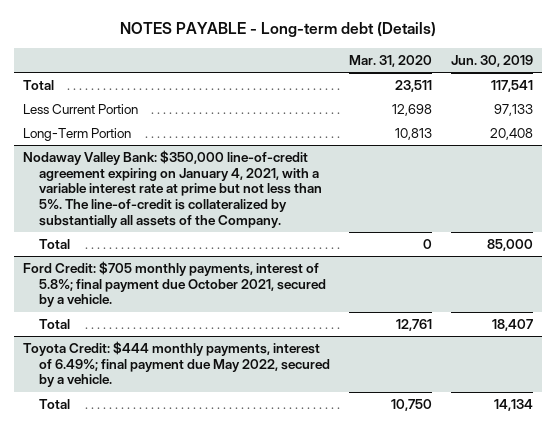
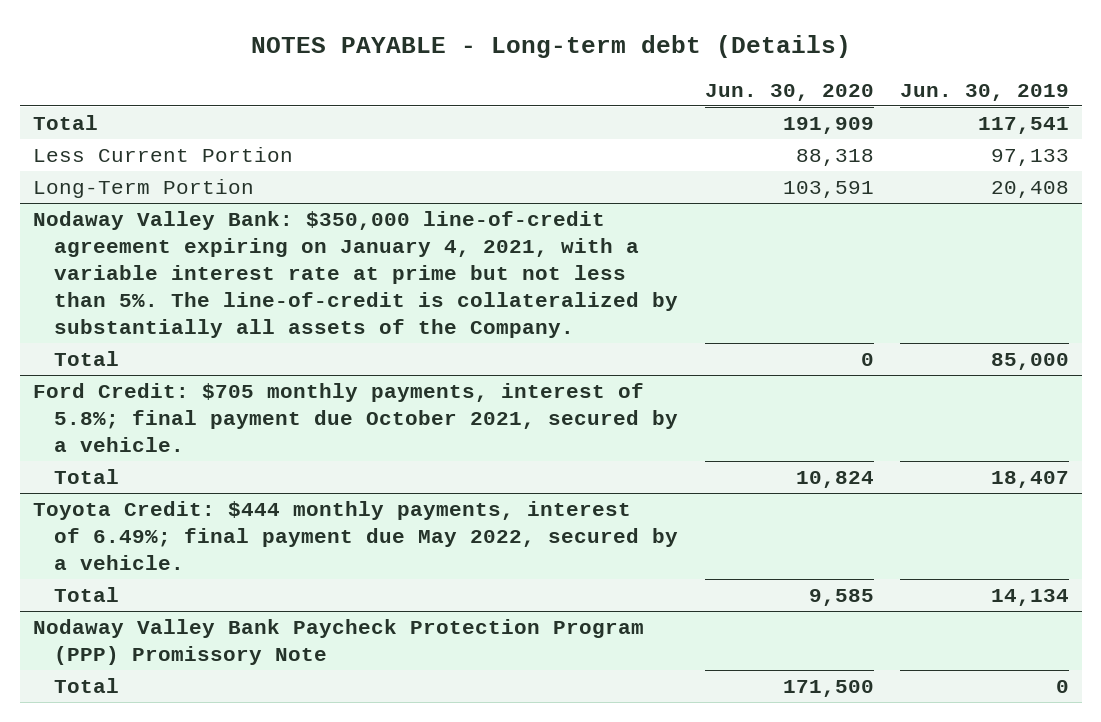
- | Mar. 31, 2020 | Jun. 30, 2019
+ | Jun. 30, 2020 | Jun. 30, 2019
+ Nodaway Valley Bank Paycheck Protection Program (PPP) Promissory Note
+ Total | 171,500 | 0

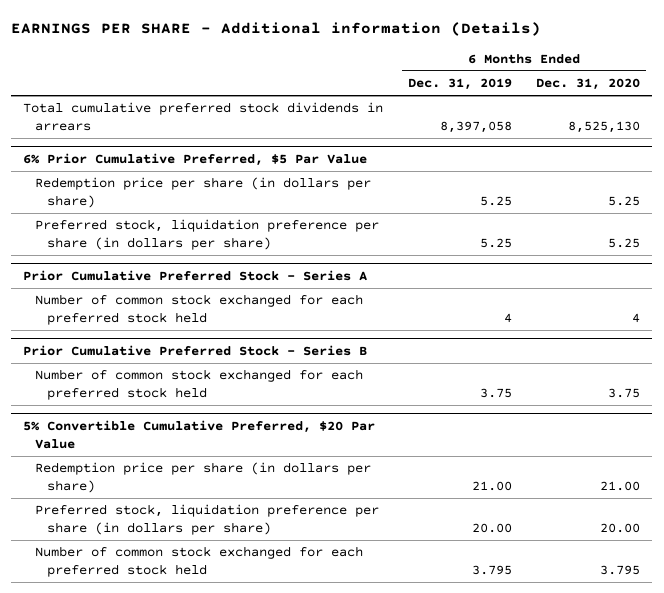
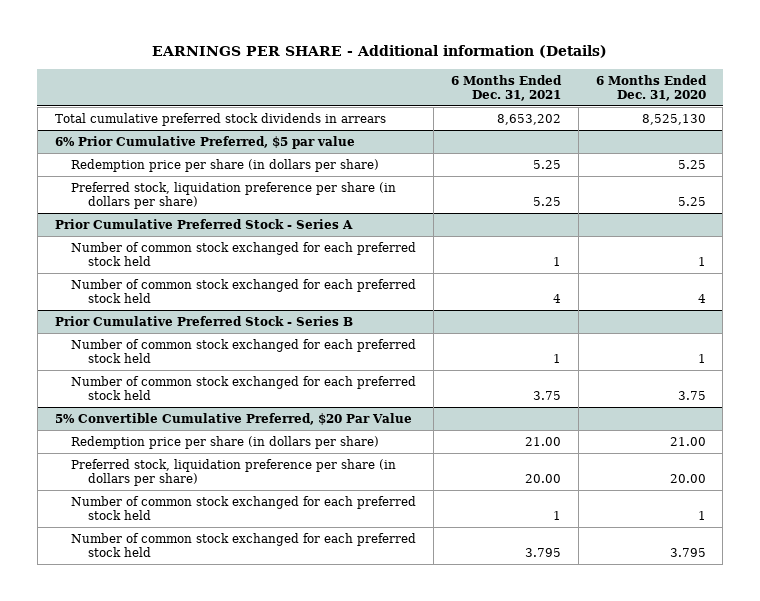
- | 6 Months Ended Dec. 31, 2019 | 6 Months Ended Dec. 31, 2020
+ | 6 Months Ended Dec. 31, 2021 | 6 Months Ended Dec. 31, 2020
- 6% Prior Cumulative Preferred, $5 Par Value
+ 6% Prior Cumulative Preferred, $5 par value
@ Prior Cumulative Preferred Stock - Series A
+ Number of common stock exchanged for each preferred stock held | 1 | 1
@ Prior Cumulative Preferred Stock - Series B
+ Number of common stock exchanged for each preferred stock held | 1 | 1
@ 5% Convertible Cumulative Preferred, $20 Par Value
+ Number of common stock exchanged for each preferred stock held | 1 | 1

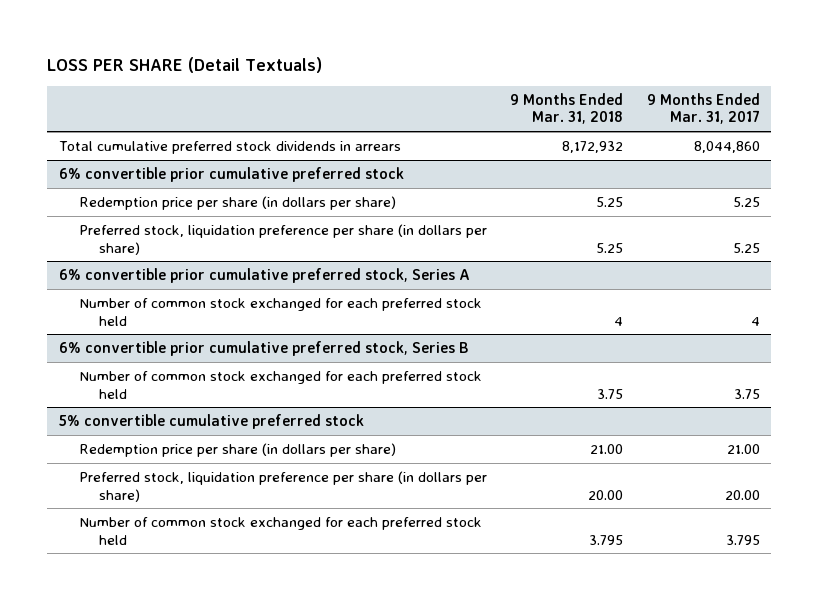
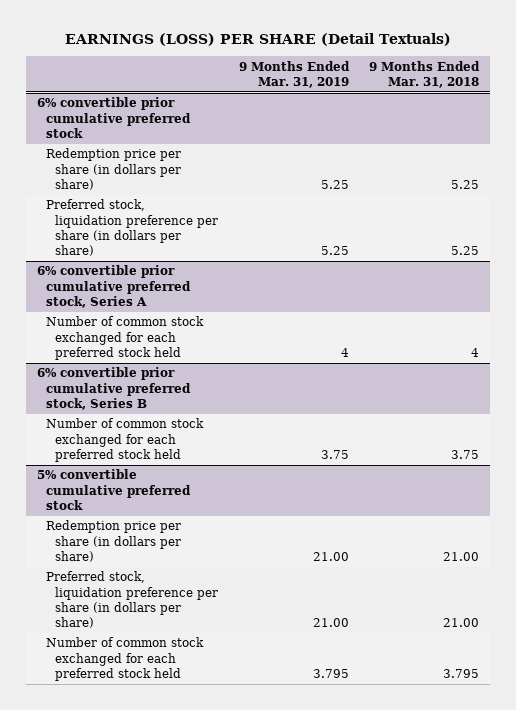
- LOSS PER SHARE (Detail Textuals)
+ EARNINGS (LOSS) PER SHARE (Detail Textuals)
- | 9 Months Ended Mar. 31, 2018 | 9 Months Ended Mar. 31, 2017
+ | 9 Months Ended Mar. 31, 2019 | 9 Months Ended Mar. 31, 2018
- Total cumulative preferred stock dividends in arrears | 8,172,932 | 8,044,860
@ 5% convertible cumulative preferred stock
- Preferred stock, liquidation preference per share (in dollars per share) | 20.00 | 20.00
+ Preferred stock, liquidation preference per share (in dollars per share) | 21.00 | 21.00

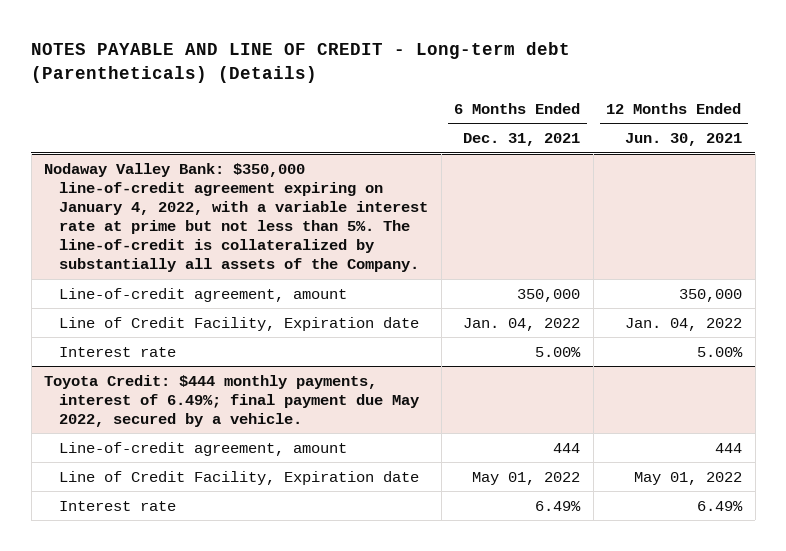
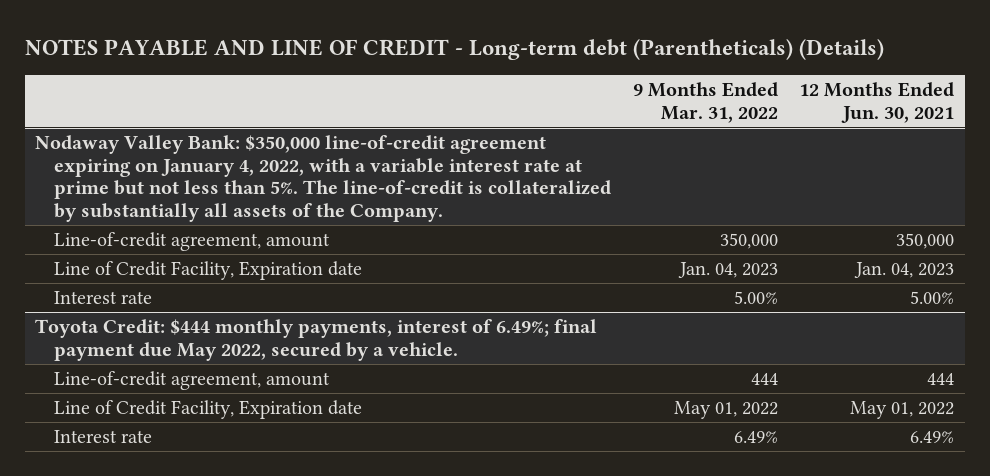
- | 6 Months Ended Dec. 31, 2021 | 12 Months Ended Jun. 30, 2021
+ | 9 Months Ended Mar. 31, 2022 | 12 Months Ended Jun. 30, 2021
@ Nodaway Valley Bank: $350,000 line-of-credit agreement expiring on January 4, 2022, with a variable interest rate at prime but not less than 5%. The line-of-credit is collateralized by substantially all assets of the Company.
- Line of Credit Facility, Expiration date | Jan. 04, 2022 | Jan. 04, 2022
+ Line of Credit Facility, Expiration date | Jan. 04, 2023 | Jan. 04, 2023

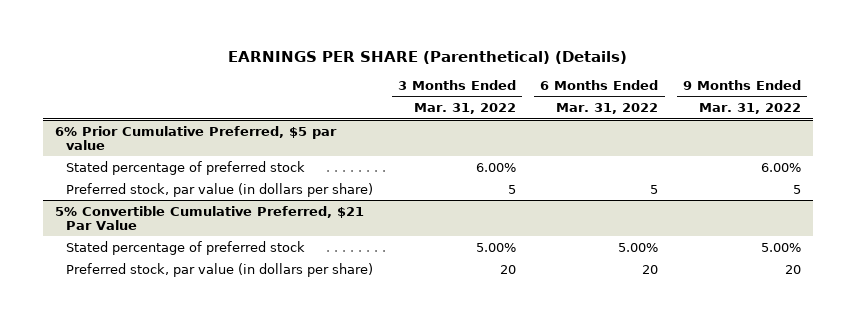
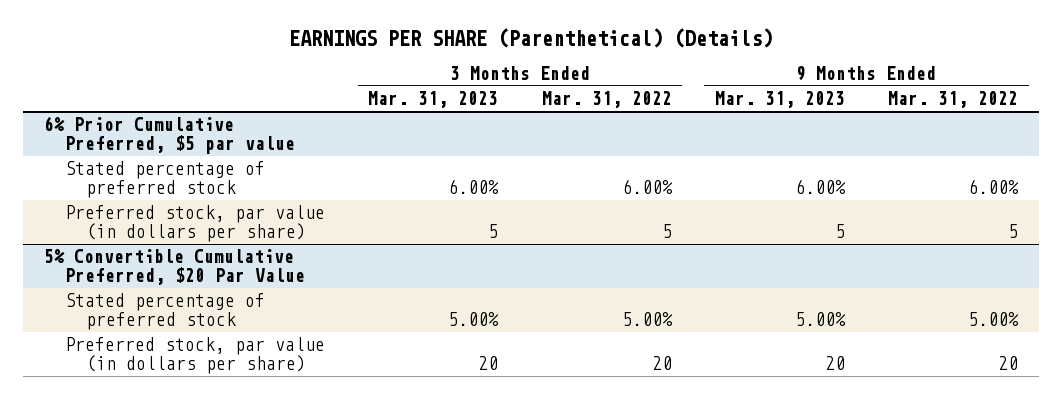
- | 3 Months Ended Mar. 31, 2022 | 6 Months Ended Mar. 31, 2022 | 9 Months Ended Mar. 31, 2022
+ | 3 Months Ended Mar. 31, 2023 | 3 Months Ended Mar. 31, 2022 | 9 Months Ended Mar. 31, 2023 | 9 Months Ended Mar. 31, 2022
- 5% Convertible Cumulative Preferred, $21 Par Value
+ 5% Convertible Cumulative Preferred, $20 Par Value

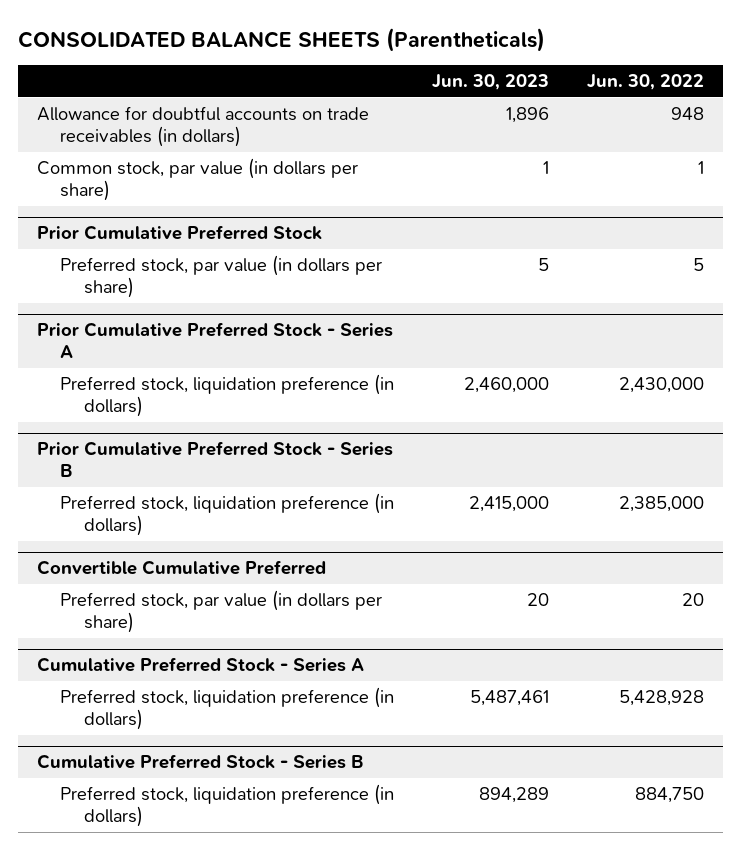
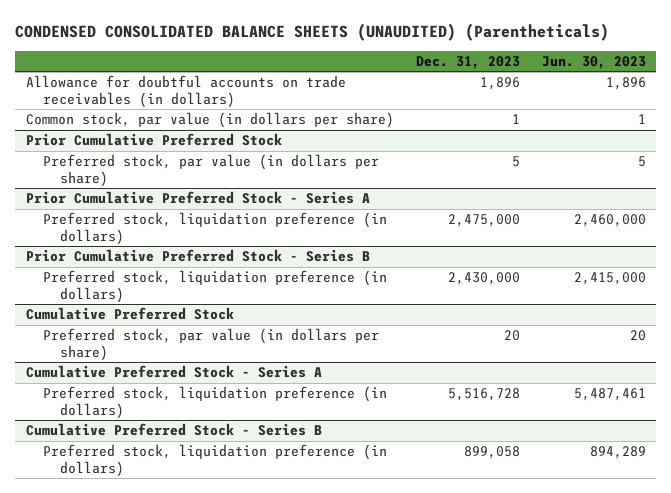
- CONSOLIDATED BALANCE SHEETS (Parentheticals)
+ CONDENSED CONSOLIDATED BALANCE SHEETS (UNAUDITED) (Parentheticals)
- | Jun. 30, 2023 | Jun. 30, 2022
+ | Dec. 31, 2023 | Jun. 30, 2023
- Convertible Cumulative Preferred
+ Cumulative Preferred Stock

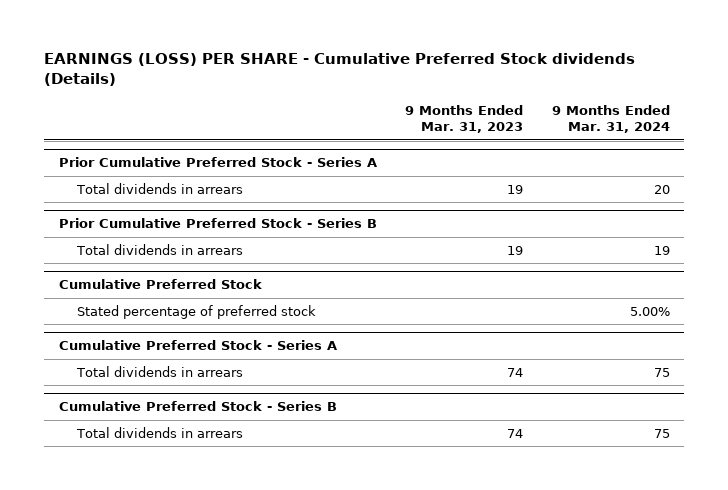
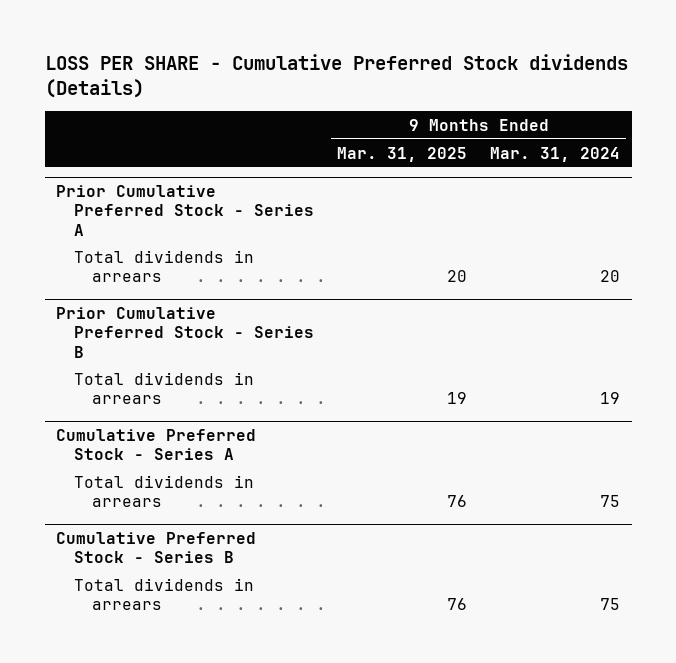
- EARNINGS (LOSS) PER SHARE - Cumulative Preferred Stock dividends (Details)
+ LOSS PER SHARE - Cumulative Preferred Stock dividends (Details)
- | 9 Months Ended Mar. 31, 2023 | 9 Months Ended Mar. 31, 2024
+ | 9 Months Ended Mar. 31, 2025 | 9 Months Ended Mar. 31, 2024
- Cumulative Preferred Stock
- Stated percentage of preferred stock | | 5.00%

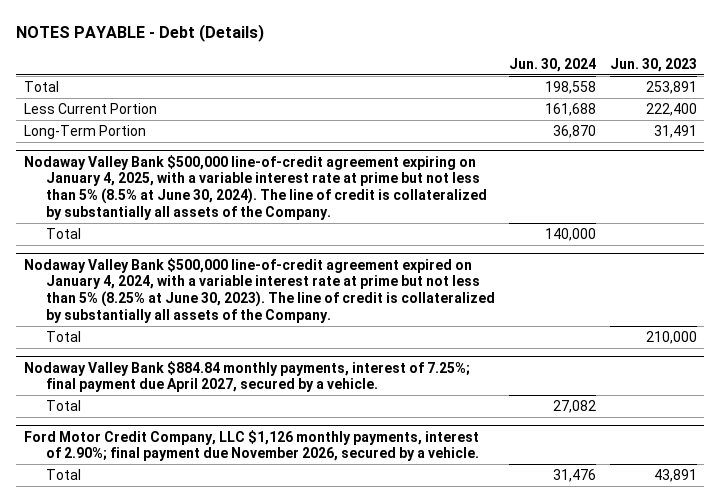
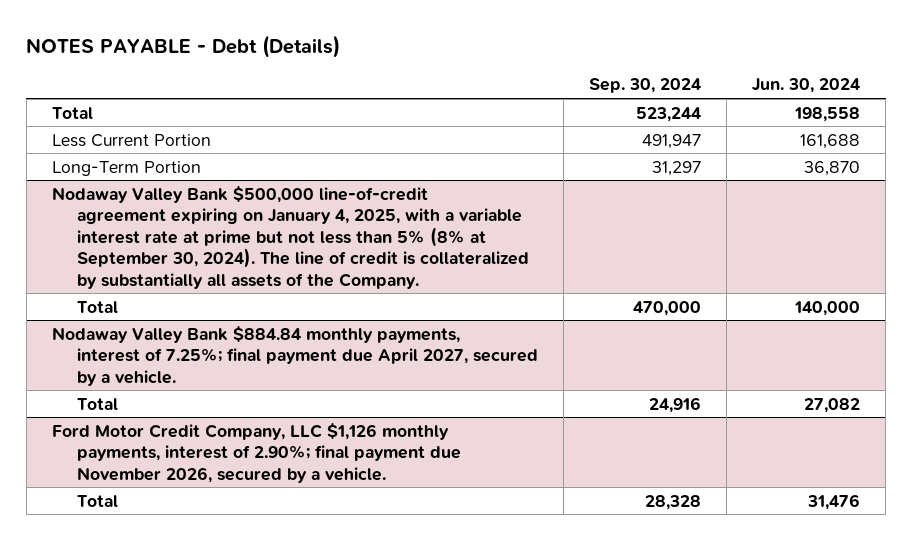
- | Jun. 30, 2024 | Jun. 30, 2023
+ | Sep. 30, 2024 | Jun. 30, 2024
- Nodaway Valley Bank $500,000 line-of-credit agreement expiring on January 4, 2025, with a variable interest rate at prime but not less than 5% (8.5% at June 30, 2024). The line of credit is collateralized by substantially all assets of the Company.
+ Nodaway Valley Bank $500,000 line-of-credit agreement expiring on January 4, 2025, with a variable interest rate at prime but not less than 5% (8% at September 30, 2024). The line of credit is collateralized by substantially all assets of the Company.
- Nodaway Valley Bank $500,000 line-of-credit agreement expired on January 4, 2024, with a variable interest rate at prime but not less than 5% (8.25% at June 30, 2023). The line of credit is collateralized by substantially all assets of the Company.
- Total | | 210,000

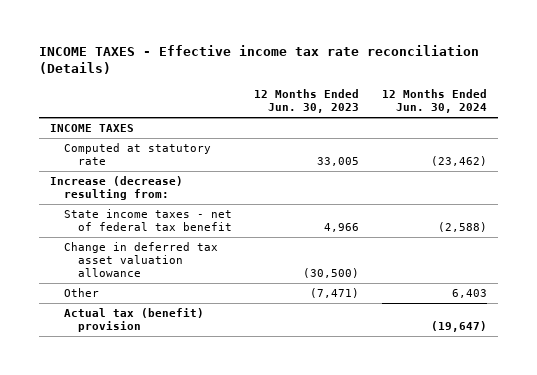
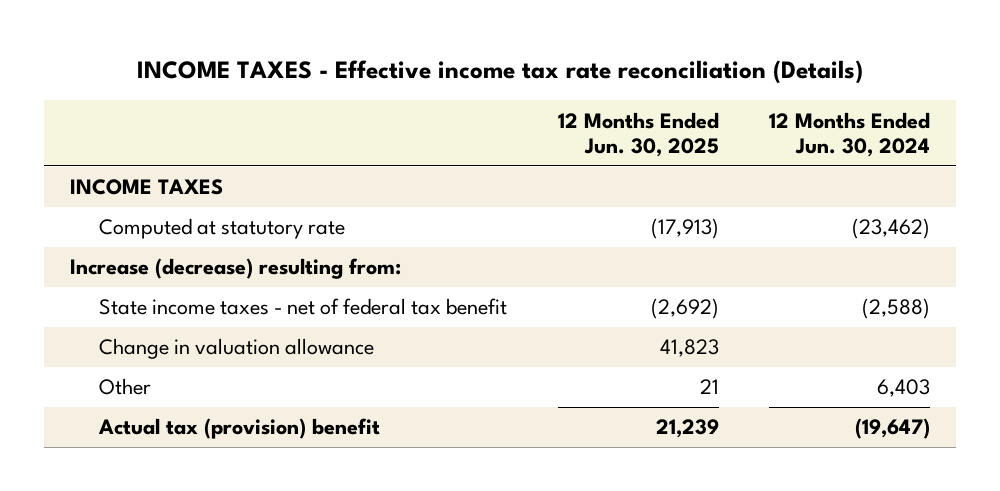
- | 12 Months Ended Jun. 30, 2023 | 12 Months Ended Jun. 30, 2024
+ | 12 Months Ended Jun. 30, 2025 | 12 Months Ended Jun. 30, 2024
- Change in deferred tax asset valuation allowance | (30,500) |
+ Change in valuation allowance | 41,823 |
- Actual tax (benefit) provision | | (19,647)
+ Actual tax (provision) benefit | 21,239 | (19,647)

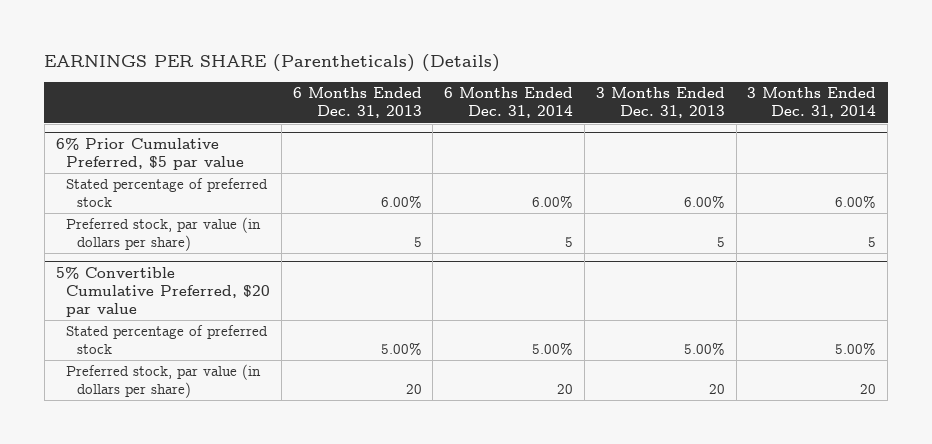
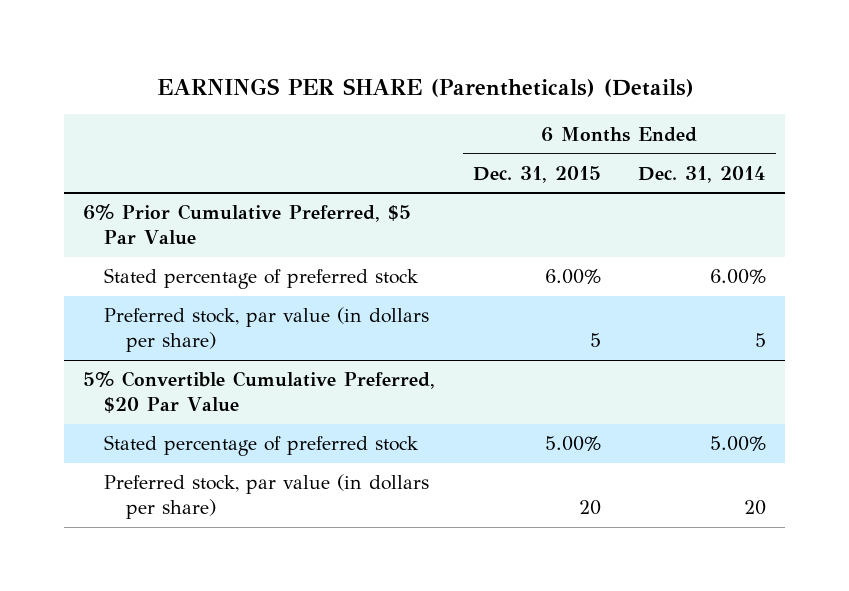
- | 6 Months Ended Dec. 31, 2013 | 6 Months Ended Dec. 31, 2014 | 3 Months Ended Dec. 31, 2013 | 3 Months Ended Dec. 31, 2014
+ | 6 Months Ended Dec. 31, 2015 | 6 Months Ended Dec. 31, 2014
- 6% Prior Cumulative Preferred, $5 par value
+ 6% Prior Cumulative Preferred, $5 Par Value
- 5% Convertible Cumulative Preferred, $20 par value
+ 5% Convertible Cumulative Preferred, $20 Par Value

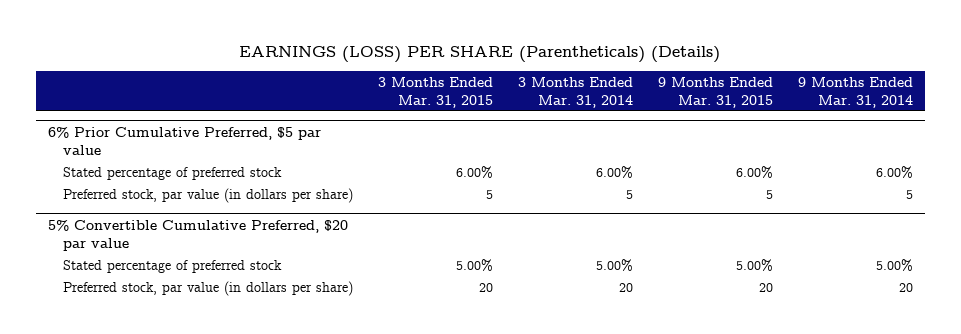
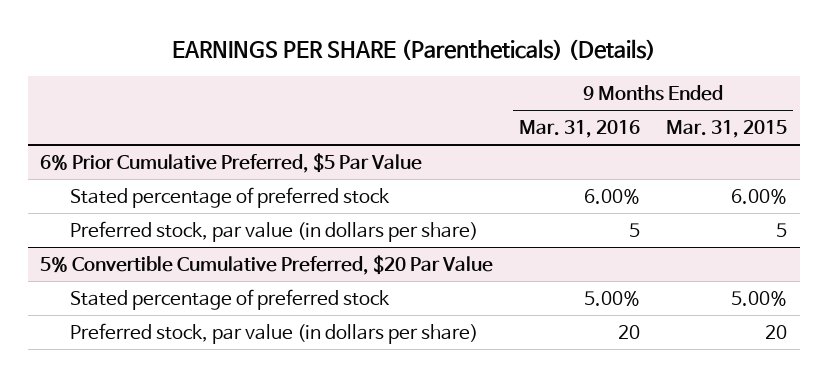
- EARNINGS (LOSS) PER SHARE (Parentheticals) (Details)
+ EARNINGS PER SHARE (Parentheticals) (Details)
- | 3 Months Ended Mar. 31, 2015 | 3 Months Ended Mar. 31, 2014 | 9 Months Ended Mar. 31, 2015 | 9 Months Ended Mar. 31, 2014
+ | 9 Months Ended Mar. 31, 2016 | 9 Months Ended Mar. 31, 2015
- 6% Prior Cumulative Preferred, $5 par value
+ 6% Prior Cumulative Preferred, $5 Par Value
- 5% Convertible Cumulative Preferred, $20 par value
+ 5% Convertible Cumulative Preferred, $20 Par Value

